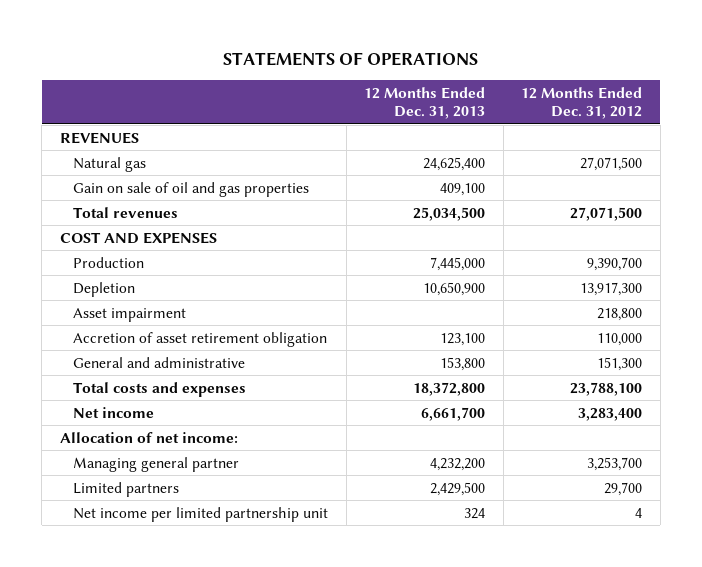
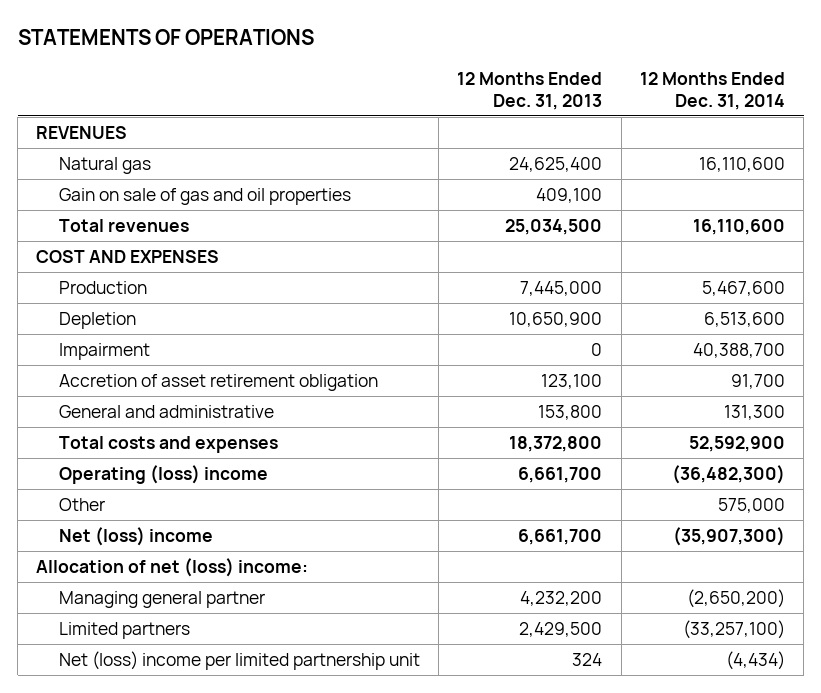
- | 12 Months Ended Dec. 31, 2013 | 12 Months Ended Dec. 31, 2012
+ | 12 Months Ended Dec. 31, 2013 | 12 Months Ended Dec. 31, 2014
- Gain on sale of oil and gas properties | 409,100 |
+ Gain on sale of gas and oil properties | 409,100 |
- Asset impairment | | 218,800
+ Impairment | 0 | 40,388,700
- Net income | 6,661,700 | 3,283,400
- Allocation of net income:
+ Operating (loss) income | 6,661,700 | (36,482,300)
+ Other | | 575,000
+ Net (loss) income | 6,661,700 | (35,907,300)
+ Allocation of net (loss) income:
- Net income per limited partnership unit | 324 | 4
+ Net (loss) income per limited partnership unit | 324 | (4,434)

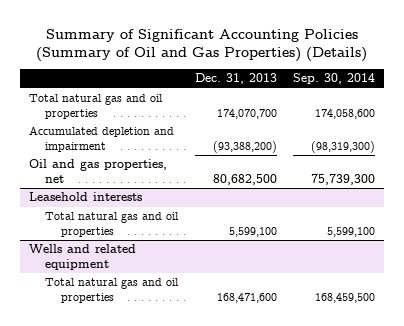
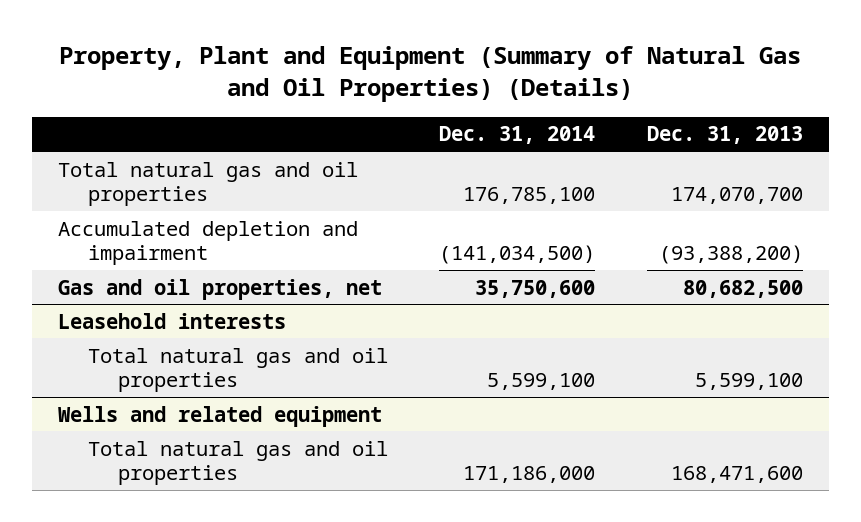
- Summary of Significant Accounting Policies (Summary of Oil and Gas Properties) (Details)
+ Property, Plant and Equipment (Summary of Natural Gas and Oil Properties) (Details)
- | Dec. 31, 2013 | Sep. 30, 2014
+ | Dec. 31, 2014 | Dec. 31, 2013
- Oil and gas properties, net | 80,682,500 | 75,739,300
+ Gas and oil properties, net | 35,750,600 | 80,682,500

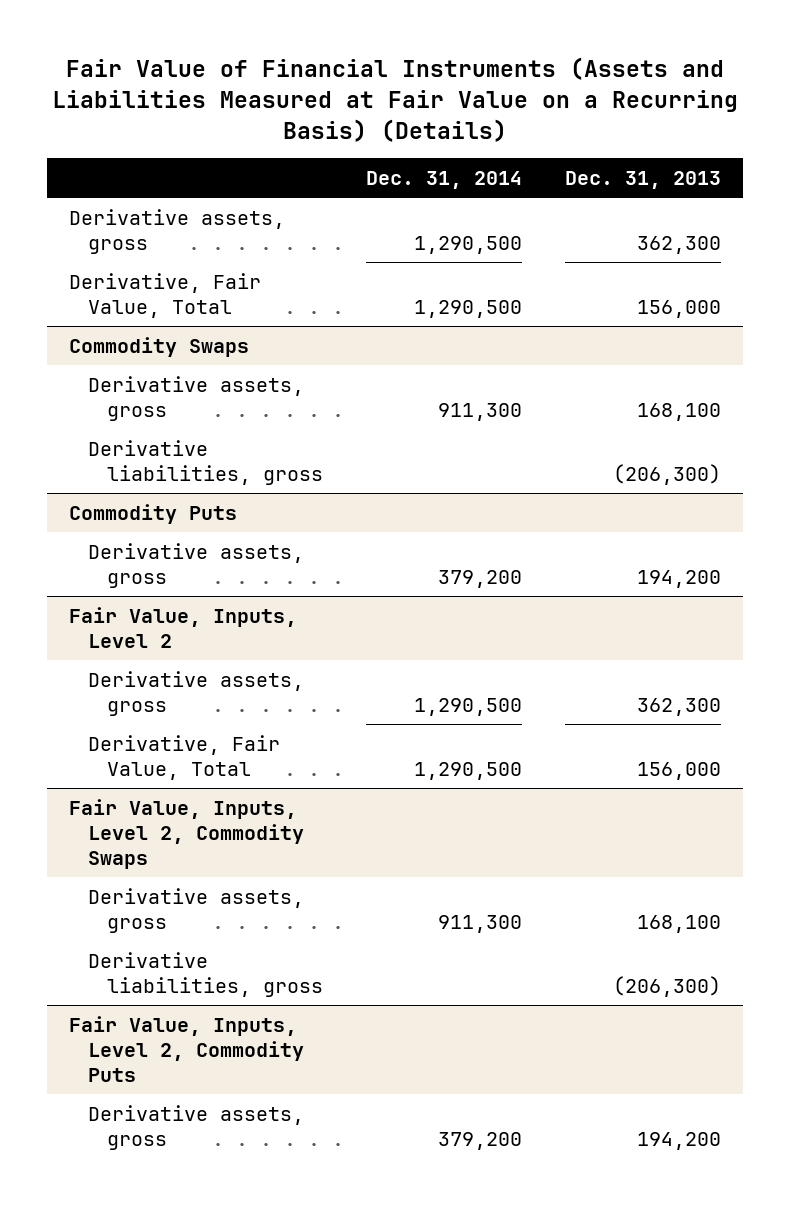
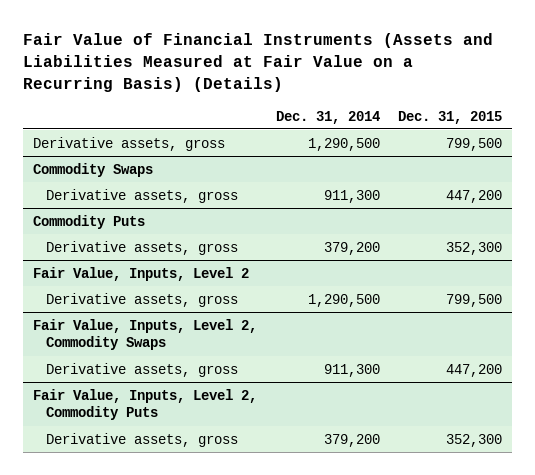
- | Dec. 31, 2014 | Dec. 31, 2013
+ | Dec. 31, 2014 | Dec. 31, 2015
- Derivative, Fair Value, Total | 1,290,500 | 156,000
@ Commodity Swaps
- Derivative liabilities, gross | | (206,300)
@ Fair Value, Inputs, Level 2
- Derivative, Fair Value, Total | 1,290,500 | 156,000
@ Fair Value, Inputs, Level 2, Commodity Swaps
- Derivative liabilities, gross | | (206,300)

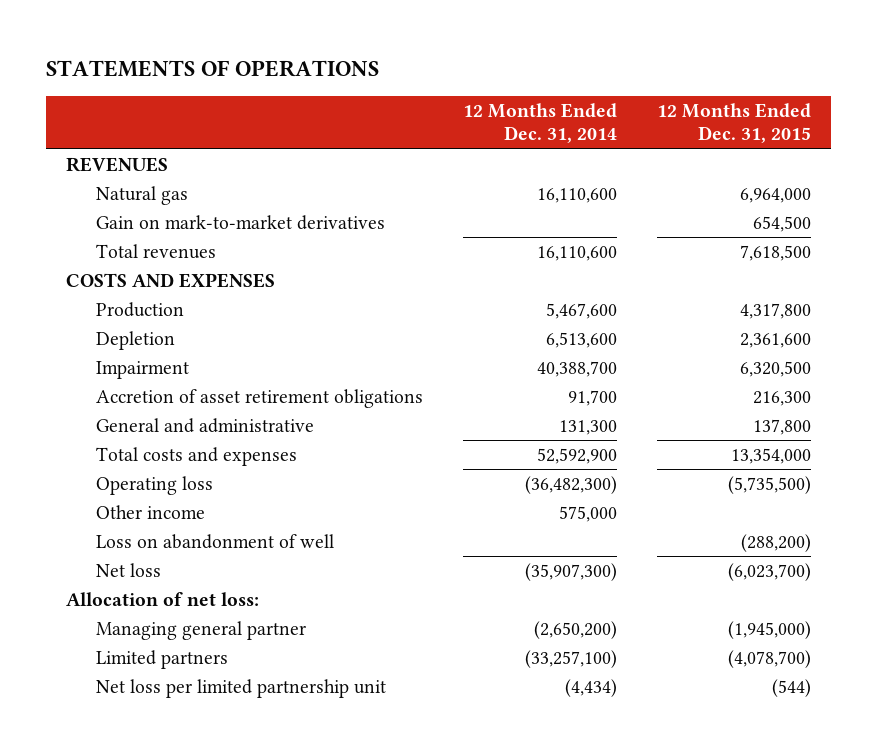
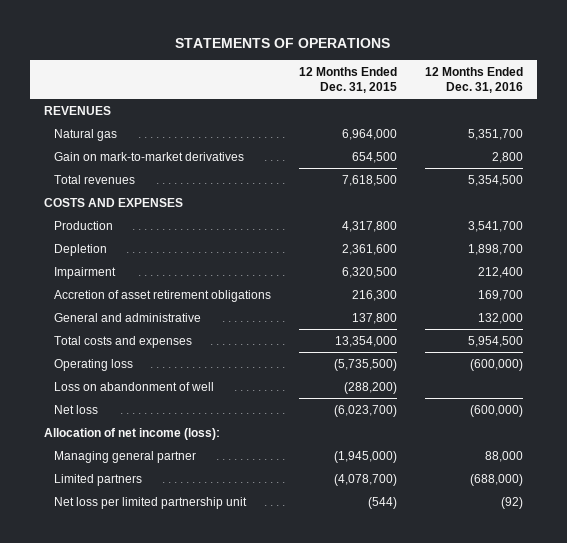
- | 12 Months Ended Dec. 31, 2014 | 12 Months Ended Dec. 31, 2015
+ | 12 Months Ended Dec. 31, 2015 | 12 Months Ended Dec. 31, 2016
- Other income | 575,000 |
- Allocation of net loss:
+ Allocation of net income (loss):

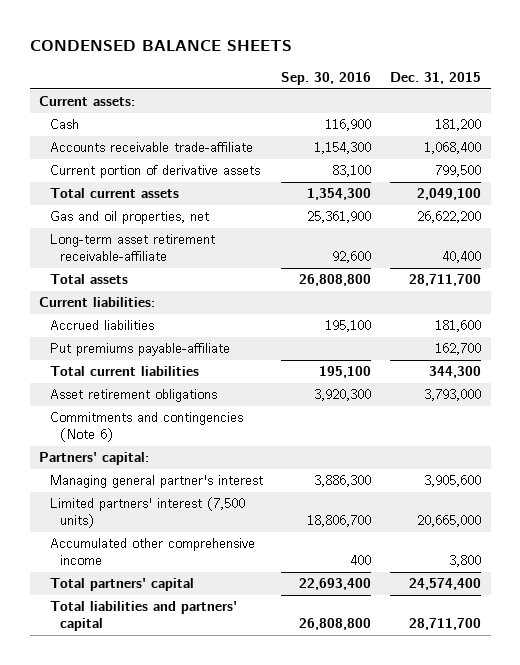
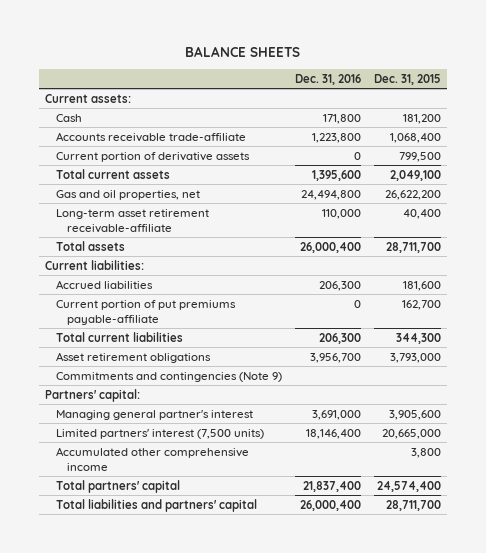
- CONDENSED BALANCE SHEETS
+ BALANCE SHEETS
- | Sep. 30, 2016 | Dec. 31, 2015
+ | Dec. 31, 2016 | Dec. 31, 2015
- Put premiums payable-affiliate | | 162,700
+ Current portion of put premiums payable-affiliate | 0 | 162,700
- Commitments and contingencies (Note 6)
+ Commitments and contingencies (Note 9)

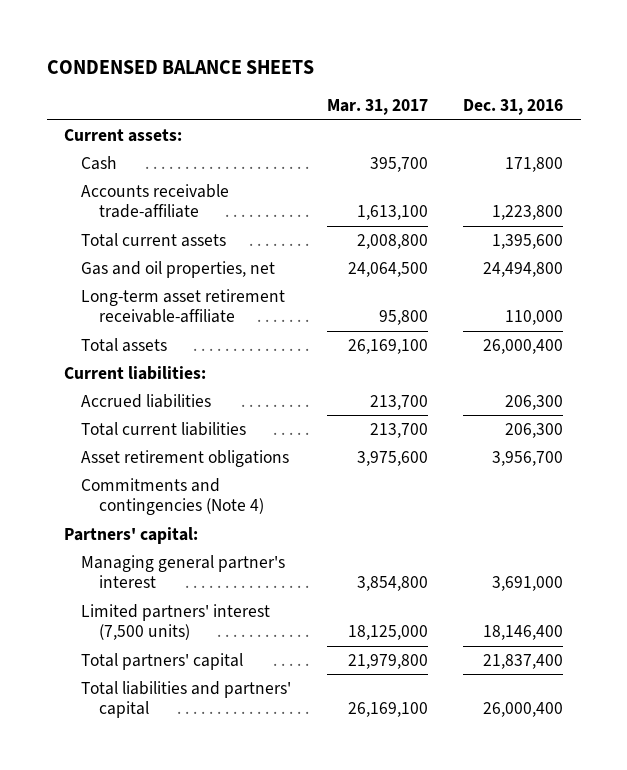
- BALANCE SHEETS
+ CONDENSED BALANCE SHEETS
- | Dec. 31, 2016 | Dec. 31, 2015
+ | Mar. 31, 2017 | Dec. 31, 2016
- Current portion of derivative assets | 0 | 799,500
- Current portion of put premiums payable-affiliate | 0 | 162,700
- Commitments and contingencies (Note 9)
+ Commitments and contingencies (Note 4)
- Accumulated other comprehensive income | | 3,800

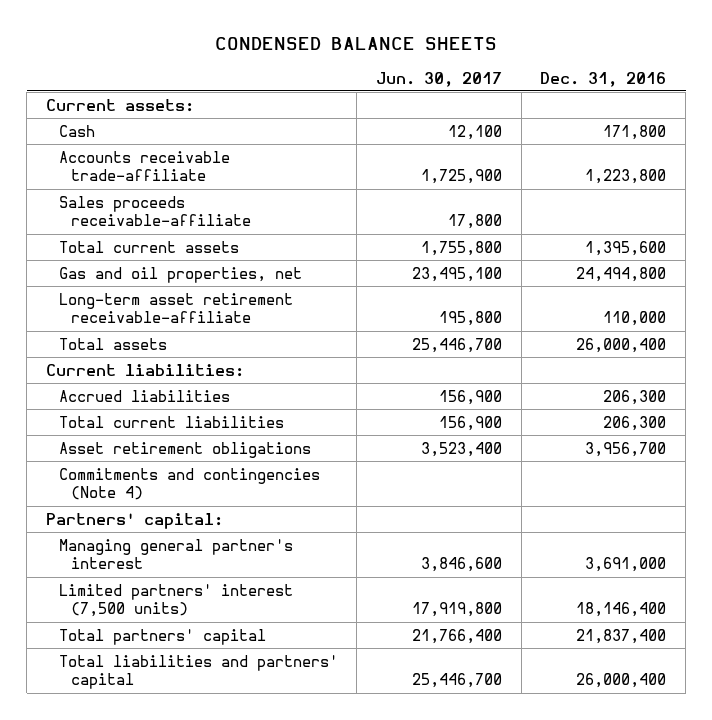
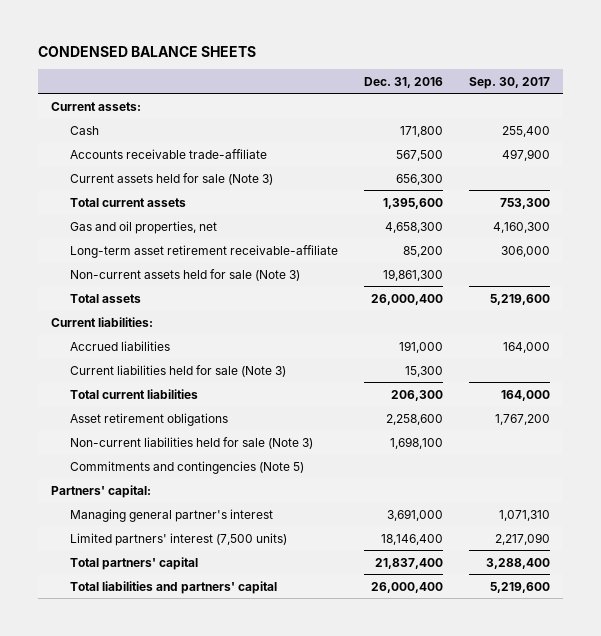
- | Jun. 30, 2017 | Dec. 31, 2016
+ | Dec. 31, 2016 | Sep. 30, 2017
- Accounts receivable trade-affiliate | 1,725,900 | 1,223,800
- Sales proceeds receivable-affiliate | 17,800 |
+ Accounts receivable trade-affiliate | 567,500 | 497,900
+ Current assets held for sale (Note 3) | 656,300 |
- Gas and oil properties, net | 23,495,100 | 24,494,800
- Long-term asset retirement receivable-affiliate | 195,800 | 110,000
+ Gas and oil properties, net | 4,658,300 | 4,160,300
+ Long-term asset retirement receivable-affiliate | 85,200 | 306,000
+ Non-current assets held for sale (Note 3) | 19,861,300 |
- Accrued liabilities | 156,900 | 206,300
+ Accrued liabilities | 191,000 | 164,000
+ Current liabilities held for sale (Note 3) | 15,300 |
- Asset retirement obligations | 3,523,400 | 3,956,700
- Commitments and contingencies (Note 4)
+ Asset retirement obligations | 2,258,600 | 1,767,200
+ Non-current liabilities held for sale (Note 3) | 1,698,100 |
+ Commitments and contingencies (Note 5)

